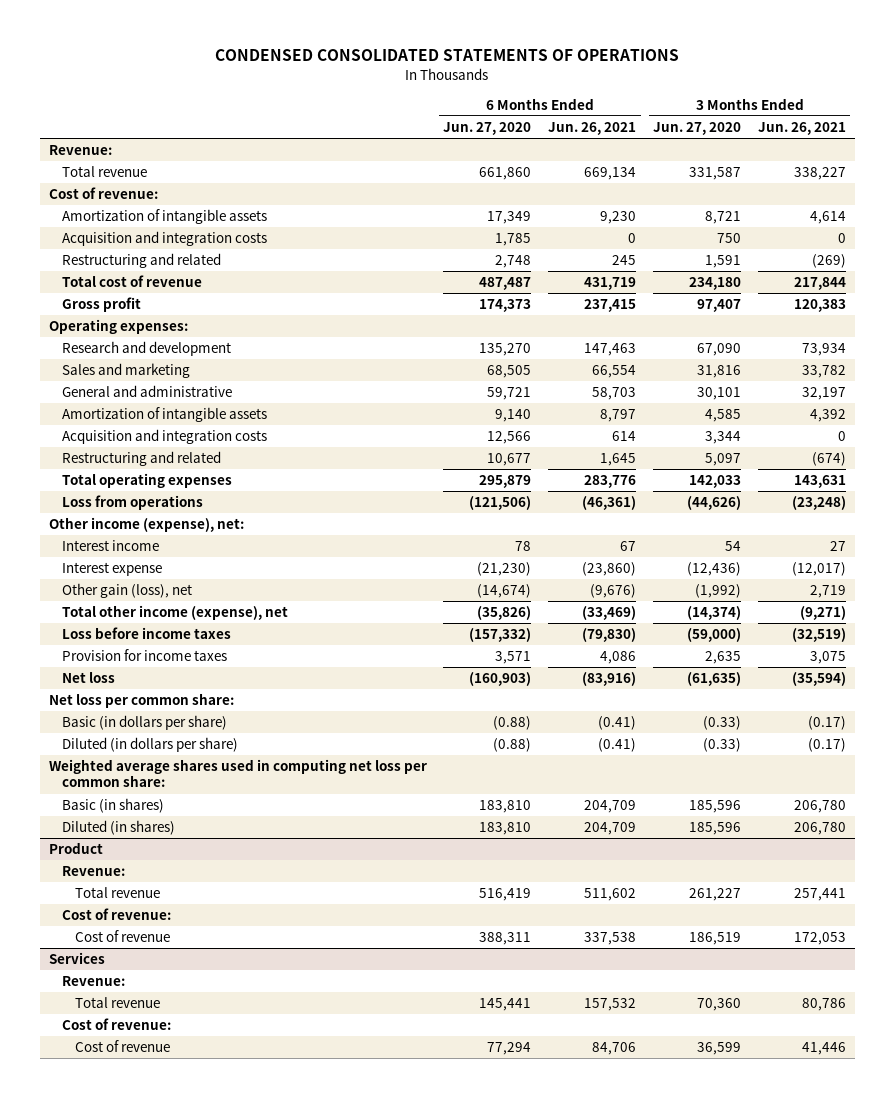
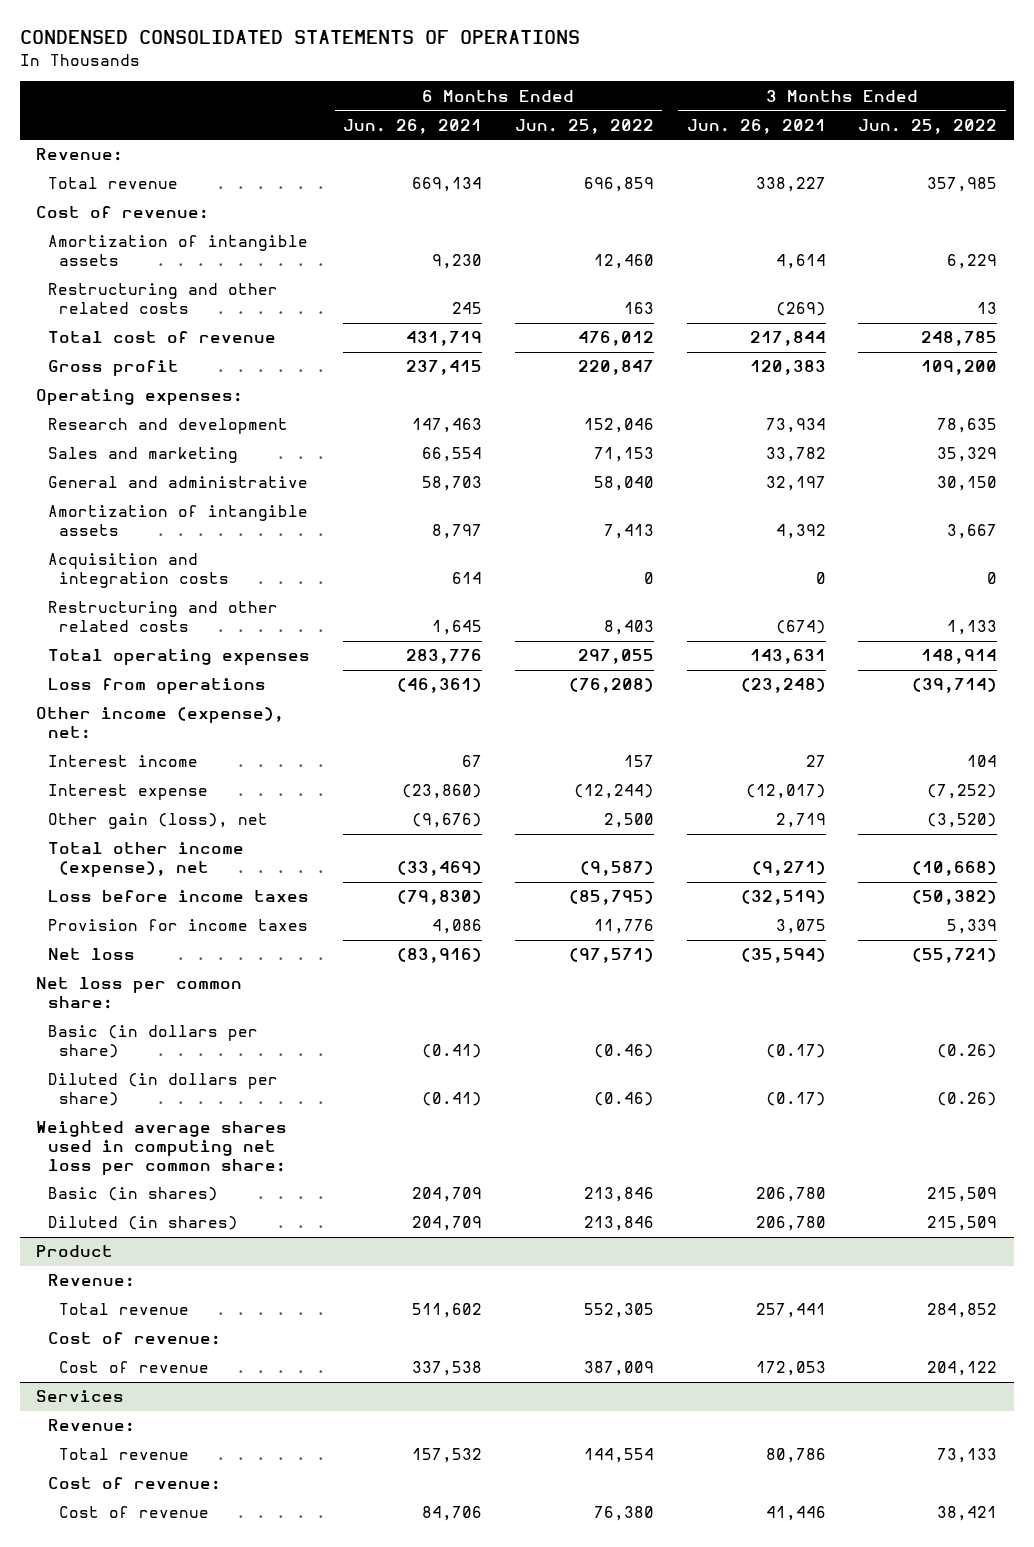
- | 6 Months Ended Jun. 27, 2020 | 6 Months Ended Jun. 26, 2021 | 3 Months Ended Jun. 27, 2020 | 3 Months Ended Jun. 26, 2021
+ | 6 Months Ended Jun. 26, 2021 | 6 Months Ended Jun. 25, 2022 | 3 Months Ended Jun. 26, 2021 | 3 Months Ended Jun. 25, 2022
- Acquisition and integration costs | 1,785 | 0 | 750 | 0
- Restructuring and related | 2,748 | 245 | 1,591 | (269)
+ Restructuring and other related costs | 245 | 163 | (269) | 13
- Restructuring and related | 10,677 | 1,645 | 5,097 | (674)
+ Restructuring and other related costs | 1,645 | 8,403 | (674) | 1,133

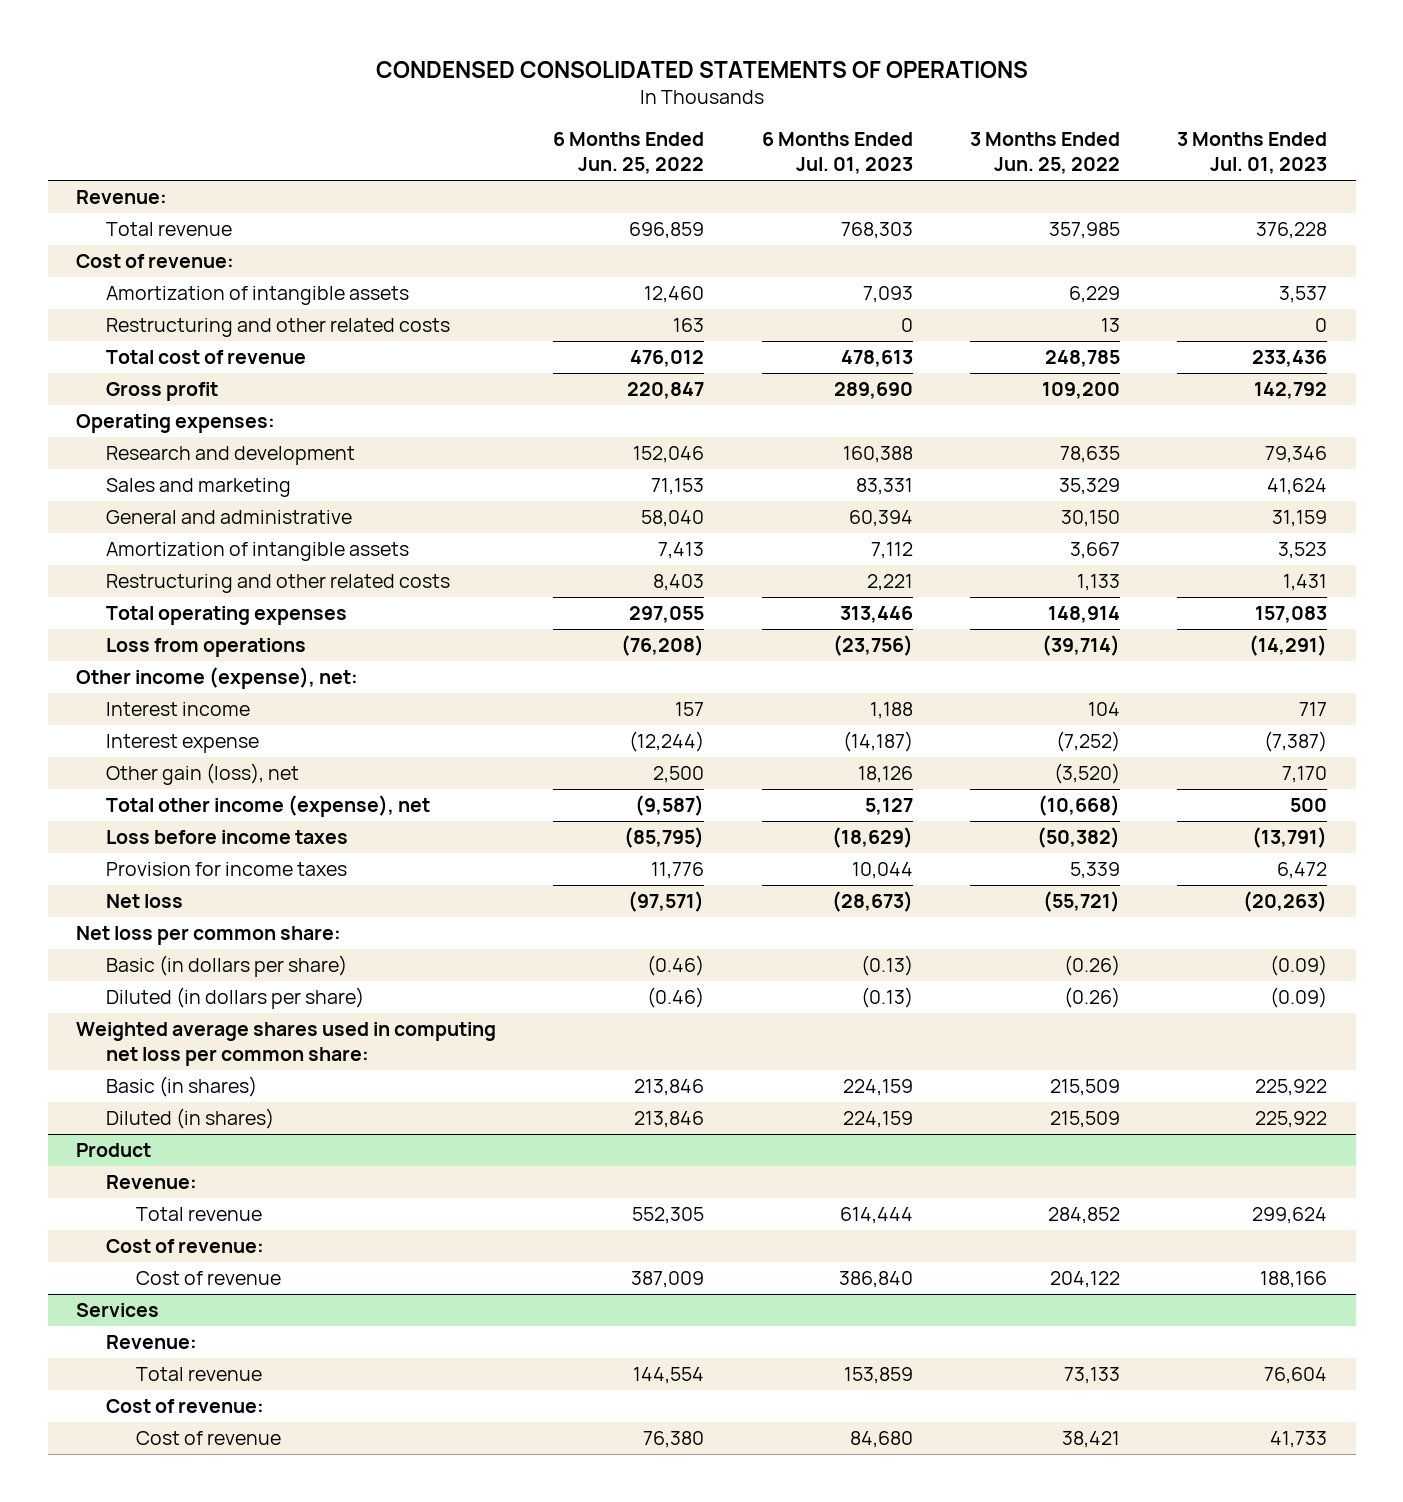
- | 6 Months Ended Jun. 26, 2021 | 6 Months Ended Jun. 25, 2022 | 3 Months Ended Jun. 26, 2021 | 3 Months Ended Jun. 25, 2022
+ | 6 Months Ended Jun. 25, 2022 | 6 Months Ended Jul. 01, 2023 | 3 Months Ended Jun. 25, 2022 | 3 Months Ended Jul. 01, 2023
- Acquisition and integration costs | 614 | 0 | 0 | 0

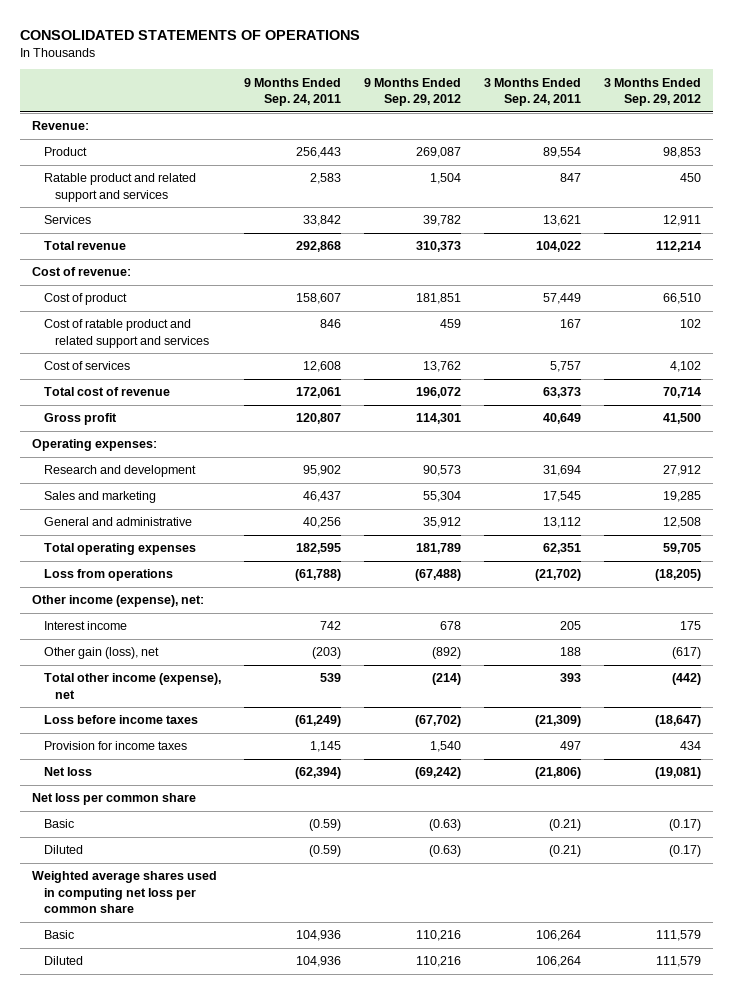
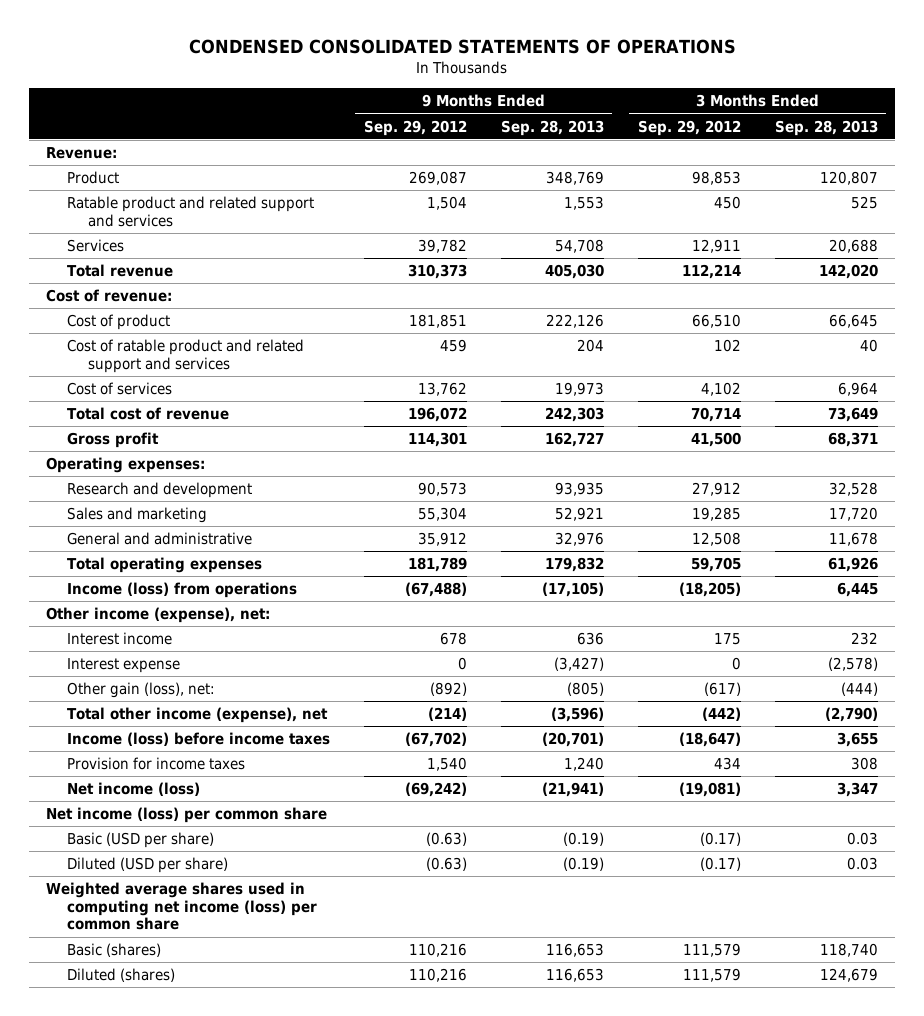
- CONSOLIDATED STATEMENTS OF OPERATIONS
+ CONDENSED CONSOLIDATED STATEMENTS OF OPERATIONS
- | 9 Months Ended Sep. 24, 2011 | 9 Months Ended Sep. 29, 2012 | 3 Months Ended Sep. 24, 2011 | 3 Months Ended Sep. 29, 2012
+ | 9 Months Ended Sep. 29, 2012 | 9 Months Ended Sep. 28, 2013 | 3 Months Ended Sep. 29, 2012 | 3 Months Ended Sep. 28, 2013
- Loss from operations | (61,788) | (67,488) | (21,702) | (18,205)
+ Income (loss) from operations | (67,488) | (17,105) | (18,205) | 6,445
- Other gain (loss), net | (203) | (892) | 188 | (617)
+ Interest expense | 0 | (3,427) | 0 | (2,578)
+ Other gain (loss), net: | (892) | (805) | (617) | (444)
- Loss before income taxes | (61,249) | (67,702) | (21,309) | (18,647)
+ Income (loss) before income taxes | (67,702) | (20,701) | (18,647) | 3,655
- Net loss | (62,394) | (69,242) | (21,806) | (19,081)
- Net loss per common share
- Basic | (0.59) | (0.63) | (0.21) | (0.17)
- Diluted | (0.59) | (0.63) | (0.21) | (0.17)
- Weighted average shares used in computing net loss per common share
- Basic | 104,936 | 110,216 | 106,264 | 111,579
- Diluted | 104,936 | 110,216 | 106,264 | 111,579
+ Net income (loss) | (69,242) | (21,941) | (19,081) | 3,347
+ Net income (loss) per common share
+ Basic (USD per share) | (0.63) | (0.19) | (0.17) | 0.03
+ Diluted (USD per share) | (0.63) | (0.19) | (0.17) | 0.03
+ Weighted average shares used in computing net income (loss) per common share
+ Basic (shares) | 110,216 | 116,653 | 111,579 | 118,740
+ Diluted (shares) | 110,216 | 116,653 | 111,579 | 124,679

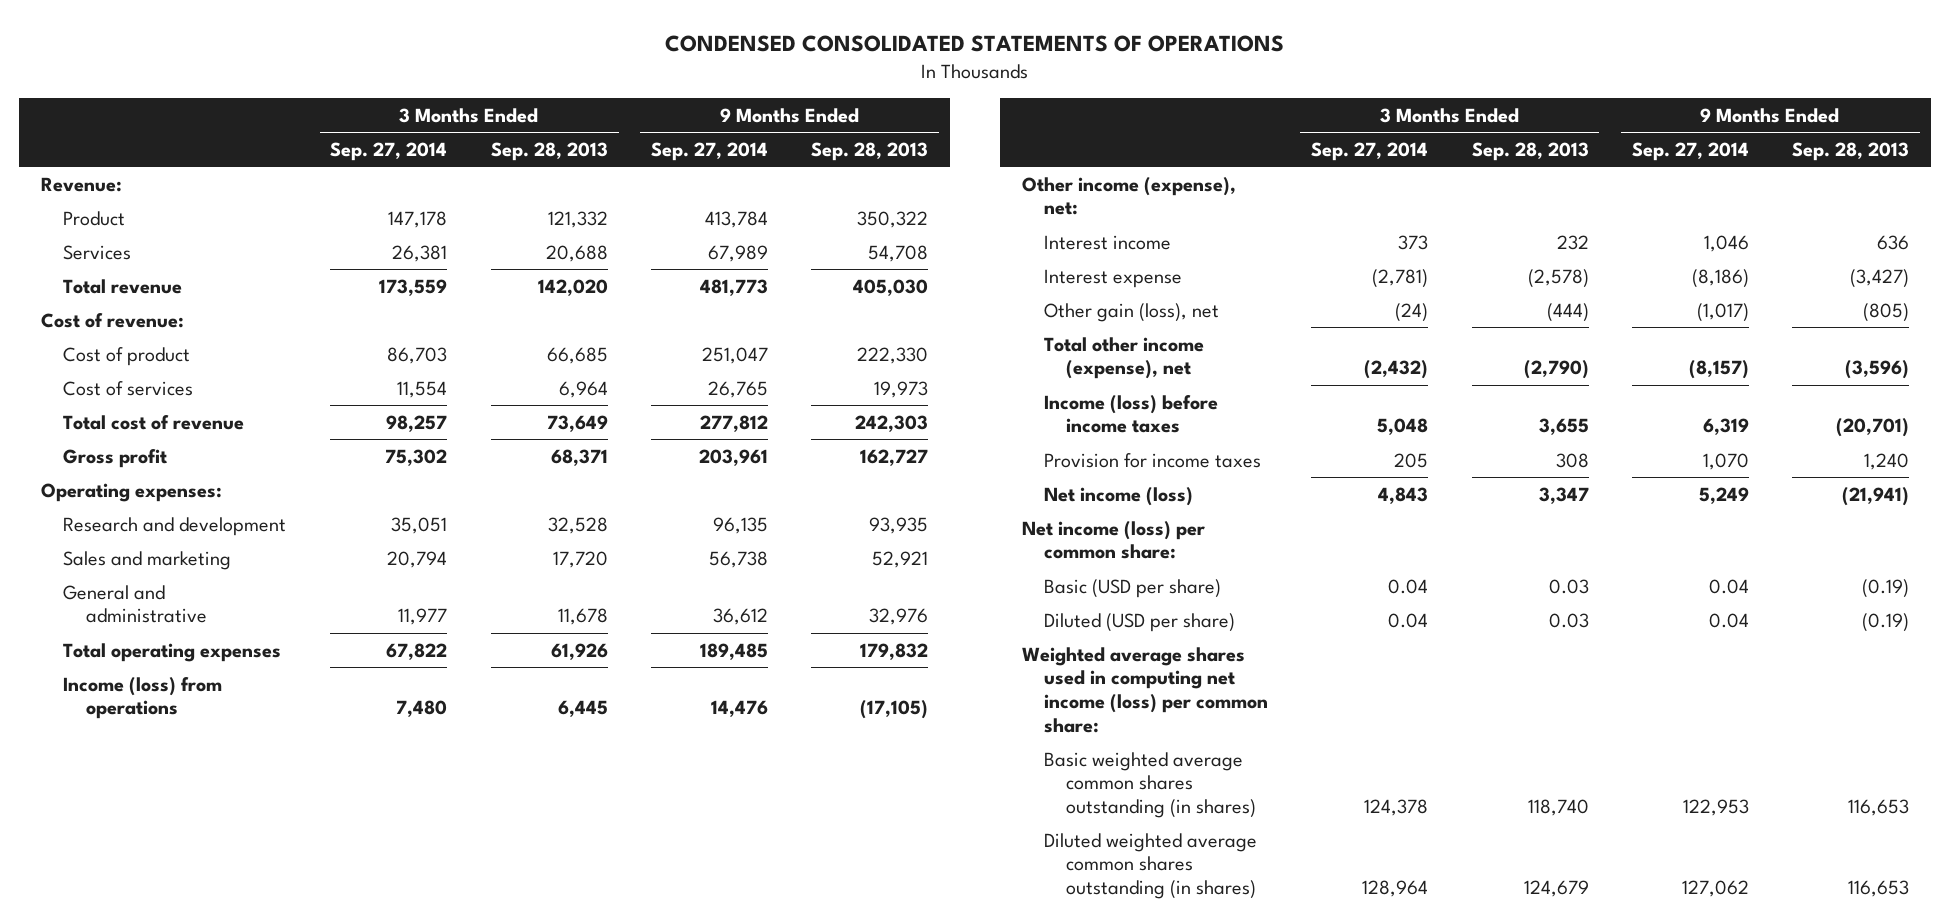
- | 9 Months Ended Sep. 29, 2012 | 9 Months Ended Sep. 28, 2013 | 3 Months Ended Sep. 29, 2012 | 3 Months Ended Sep. 28, 2013
+ | 3 Months Ended Sep. 27, 2014 | 3 Months Ended Sep. 28, 2013 | 9 Months Ended Sep. 27, 2014 | 9 Months Ended Sep. 28, 2013
- Product | 269,087 | 348,769 | 98,853 | 120,807
- Ratable product and related support and services | 1,504 | 1,553 | 450 | 525
+ Product | 147,178 | 121,332 | 413,784 | 350,322
- Cost of product | 181,851 | 222,126 | 66,510 | 66,645
- Cost of ratable product and related support and services | 459 | 204 | 102 | 40
+ Cost of product | 86,703 | 66,685 | 251,047 | 222,330
- Other gain (loss), net: | (892) | (805) | (617) | (444)
+ Other gain (loss), net | (24) | (444) | (1,017) | (805)
- Net income (loss) per common share
+ Net income (loss) per common share:
- Weighted average shares used in computing net income (loss) per common share
- Basic (shares) | 110,216 | 116,653 | 111,579 | 118,740
- Diluted (shares) | 110,216 | 116,653 | 111,579 | 124,679
+ Weighted average shares used in computing net income (loss) per common share:
+ Basic weighted average common shares outstanding (in shares) | 124,378 | 118,740 | 122,953 | 116,653
+ Diluted weighted average common shares outstanding (in shares) | 128,964 | 124,679 | 127,062 | 116,653

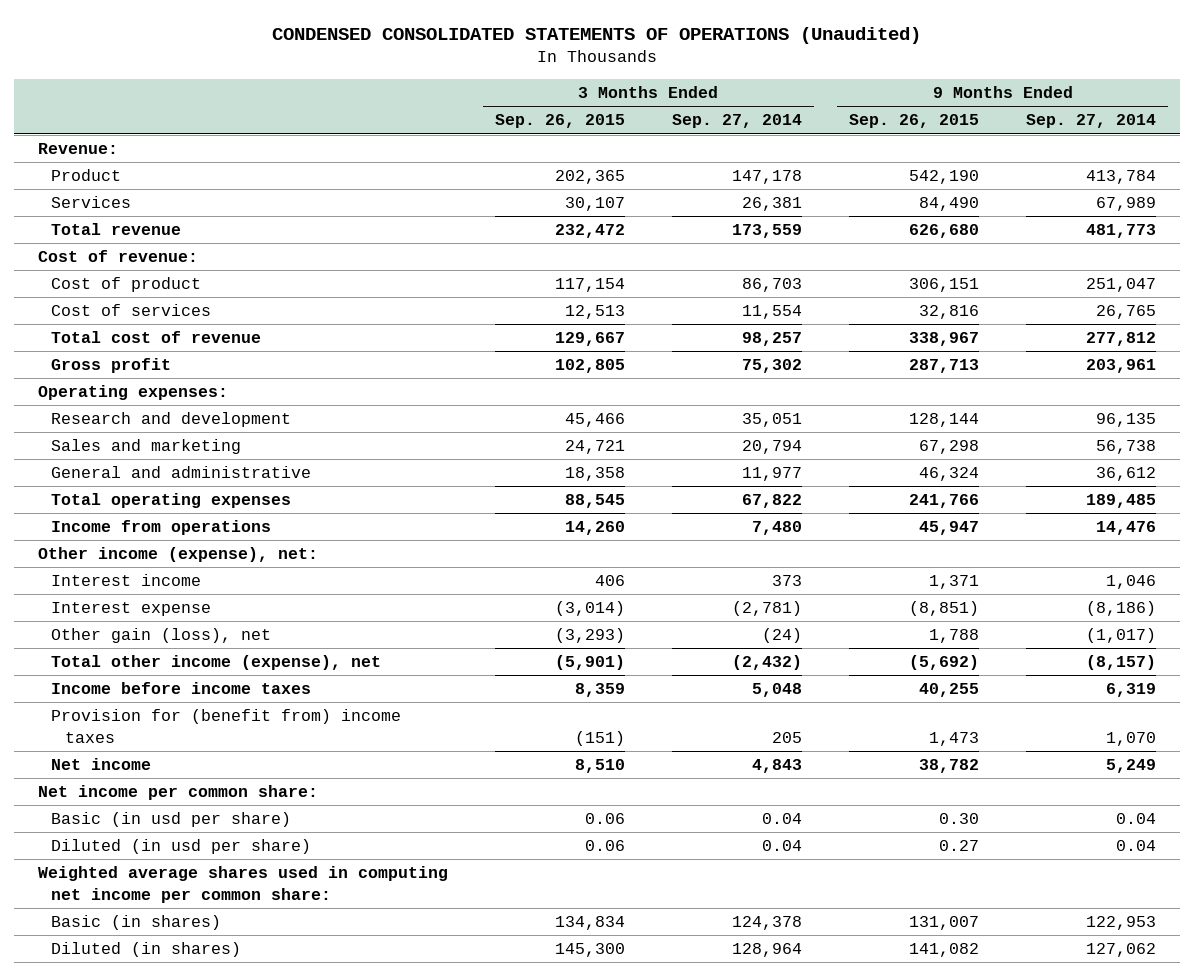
- CONDENSED CONSOLIDATED STATEMENTS OF OPERATIONS
+ CONDENSED CONSOLIDATED STATEMENTS OF OPERATIONS (Unaudited)
- | 3 Months Ended Sep. 27, 2014 | 3 Months Ended Sep. 28, 2013 | 9 Months Ended Sep. 27, 2014 | 9 Months Ended Sep. 28, 2013
+ | 3 Months Ended Sep. 26, 2015 | 3 Months Ended Sep. 27, 2014 | 9 Months Ended Sep. 26, 2015 | 9 Months Ended Sep. 27, 2014
- Income (loss) from operations | 7,480 | 6,445 | 14,476 | (17,105)
+ Income from operations | 14,260 | 7,480 | 45,947 | 14,476
- Income (loss) before income taxes | 5,048 | 3,655 | 6,319 | (20,701)
- Provision for income taxes | 205 | 308 | 1,070 | 1,240
- Net income (loss) | 4,843 | 3,347 | 5,249 | (21,941)
- Net income (loss) per common share:
- Basic (USD per share) | 0.04 | 0.03 | 0.04 | (0.19)
- Diluted (USD per share) | 0.04 | 0.03 | 0.04 | (0.19)
- Weighted average shares used in computing net income (loss) per common share:
- Basic weighted average common shares outstanding (in shares) | 124,378 | 118,740 | 122,953 | 116,653
- Diluted weighted average common shares outstanding (in shares) | 128,964 | 124,679 | 127,062 | 116,653
+ Income before income taxes | 8,359 | 5,048 | 40,255 | 6,319
+ Provision for (benefit from) income taxes | (151) | 205 | 1,473 | 1,070
+ Net income | 8,510 | 4,843 | 38,782 | 5,249
+ Net income per common share:
+ Basic (in usd per share) | 0.06 | 0.04 | 0.30 | 0.04
+ Diluted (in usd per share) | 0.06 | 0.04 | 0.27 | 0.04
+ Weighted average shares used in computing net income per common share:
+ Basic (in shares) | 134,834 | 124,378 | 131,007 | 122,953
+ Diluted (in shares) | 145,300 | 128,964 | 141,082 | 127,062

